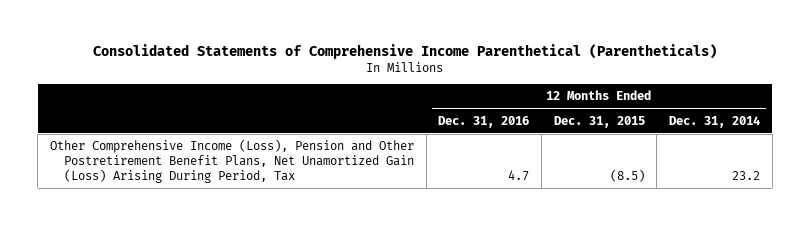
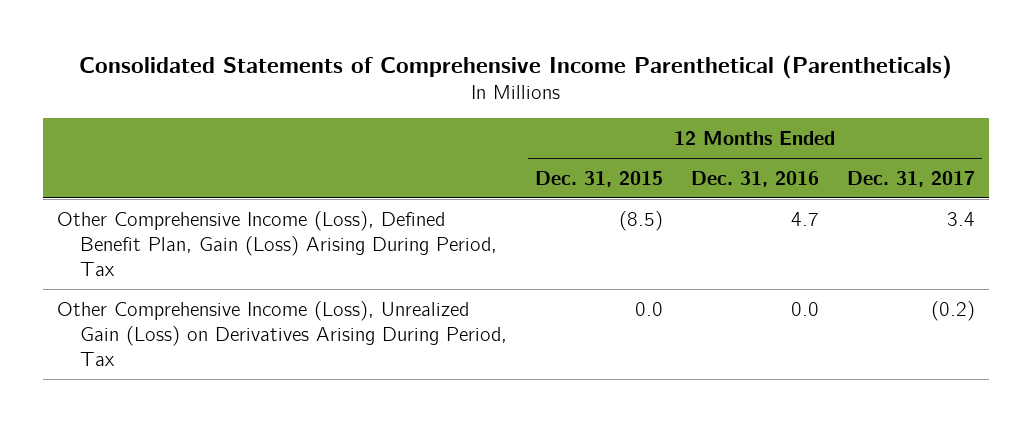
- | 12 Months Ended Dec. 31, 2016 | 12 Months Ended Dec. 31, 2015 | 12 Months Ended Dec. 31, 2014
+ | 12 Months Ended Dec. 31, 2015 | 12 Months Ended Dec. 31, 2016 | 12 Months Ended Dec. 31, 2017
- Other Comprehensive Income (Loss), Pension and Other Postretirement Benefit Plans, Net Unamortized Gain (Loss) Arising During Period, Tax | 4.7 | (8.5) | 23.2
+ Other Comprehensive Income (Loss), Defined Benefit Plan, Gain (Loss) Arising During Period, Tax | (8.5) | 4.7 | 3.4
+ Other Comprehensive Income (Loss), Unrealized Gain (Loss) on Derivatives Arising During Period, Tax | 0.0 | 0.0 | (0.2)

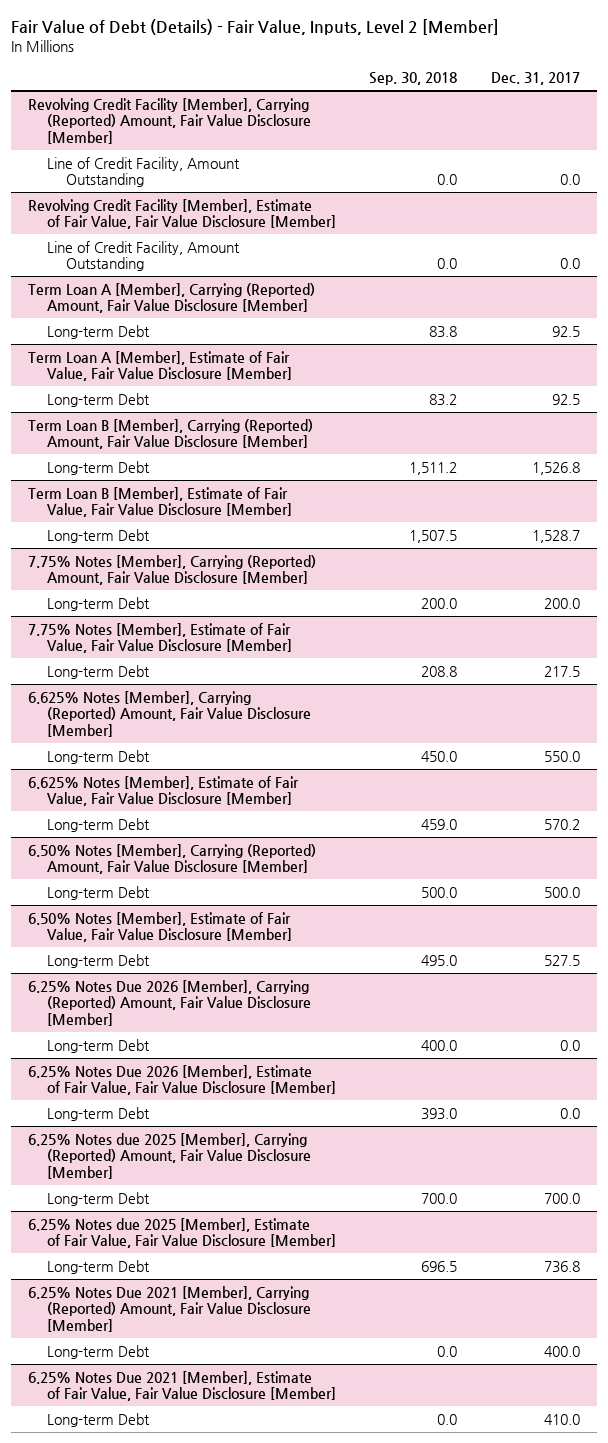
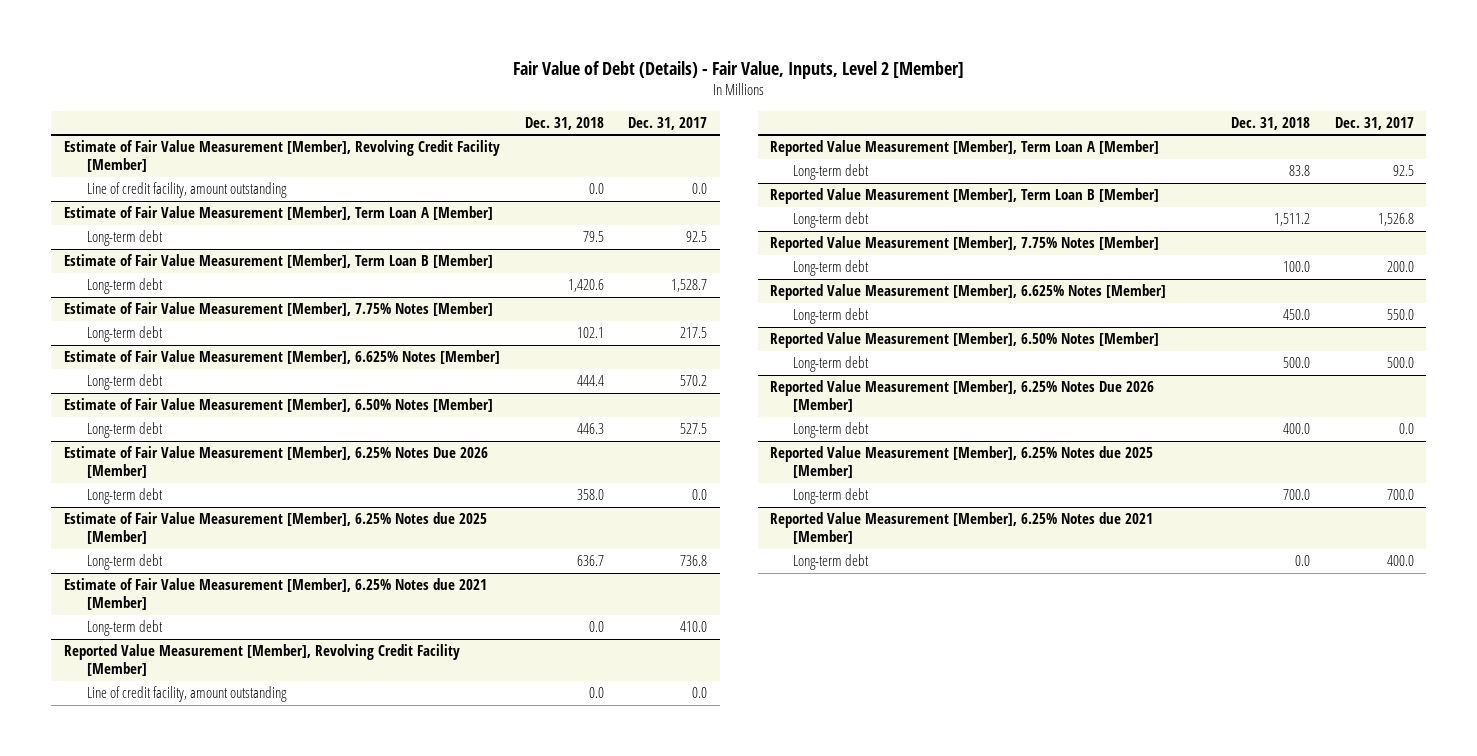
- | Sep. 30, 2018 | Dec. 31, 2017
+ | Dec. 31, 2018 | Dec. 31, 2017
- Revolving Credit Facility [Member], Carrying (Reported) Amount, Fair Value Disclosure [Member]
- Line of Credit Facility, Amount Outstanding | 0.0 | 0.0
- Revolving Credit Facility [Member], Estimate of Fair Value, Fair Value Disclosure [Member]
- Line of Credit Facility, Amount Outstanding | 0.0 | 0.0
- Term Loan A [Member], Carrying (Reported) Amount, Fair Value Disclosure [Member]
- Long-term Debt | 83.8 | 92.5
- Term Loan A [Member], Estimate of Fair Value, Fair Value Disclosure [Member]
- Long-term Debt | 83.2 | 92.5
- Term Loan B [Member], Carrying (Reported) Amount, Fair Value Disclosure [Member]
- Long-term Debt | 1,511.2 | 1,526.8
- Term Loan B [Member], Estimate of Fair Value, Fair Value Disclosure [Member]
- Long-term Debt | 1,507.5 | 1,528.7
- 7.75% Notes [Member], Carrying (Reported) Amount, Fair Value Disclosure [Member]
- Long-term Debt | 200.0 | 200.0
- 7.75% Notes [Member], Estimate of Fair Value, Fair Value Disclosure [Member]
- Long-term Debt | 208.8 | 217.5
- 6.625% Notes [Member], Carrying (Reported) Amount, Fair Value Disclosure [Member]
- Long-term Debt | 450.0 | 550.0
- 6.625% Notes [Member], Estimate of Fair Value, Fair Value Disclosure [Member]
- Long-term Debt | 459.0 | 570.2
- 6.50% Notes [Member], Carrying (Reported) Amount, Fair Value Disclosure [Member]
- Long-term Debt | 500.0 | 500.0
- 6.50% Notes [Member], Estimate of Fair Value, Fair Value Disclosure [Member]
- Long-term Debt | 495.0 | 527.5
- 6.25% Notes Due 2026 [Member], Carrying (Reported) Amount, Fair Value Disclosure [Member]
- Long-term Debt | 400.0 | 0.0
- 6.25% Notes Due 2026 [Member], Estimate of Fair Value, Fair Value Disclosure [Member]
- Long-term Debt | 393.0 | 0.0
- 6.25% Notes due 2025 [Member], Carrying (Reported) Amount, Fair Value Disclosure [Member]
- Long-term Debt | 700.0 | 700.0
- 6.25% Notes due 2025 [Member], Estimate of Fair Value, Fair Value Disclosure [Member]
- Long-term Debt | 696.5 | 736.8
- 6.25% Notes Due 2021 [Member], Carrying (Reported) Amount, Fair Value Disclosure [Member]
- Long-term Debt | 0.0 | 400.0
- 6.25% Notes Due 2021 [Member], Estimate of Fair Value, Fair Value Disclosure [Member]
- Long-term Debt | 0.0 | 410.0
+ Estimate of Fair Value Measurement [Member], Revolving Credit Facility [Member]
+ Line of credit facility, amount outstanding | 0.0 | 0.0
+ Estimate of Fair Value Measurement [Member], Term Loan A [Member]
+ Long-term debt | 79.5 | 92.5
+ Estimate of Fair Value Measurement [Member], Term Loan B [Member]
+ Long-term debt | 1,420.6 | 1,528.7
+ Estimate of Fair Value Measurement [Member], 7.75% Notes [Member]
+ Long-term debt | 102.1 | 217.5
+ Estimate of Fair Value Measurement [Member], 6.625% Notes [Member]
+ Long-term debt | 444.4 | 570.2
+ Estimate of Fair Value Measurement [Member], 6.50% Notes [Member]
+ Long-term debt | 446.3 | 527.5
+ Estimate of Fair Value Measurement [Member], 6.25% Notes Due 2026 [Member]
+ Long-term debt | 358.0 | 0.0
+ Estimate of Fair Value Measurement [Member], 6.25% Notes due 2025 [Member]
+ Long-term debt | 636.7 | 736.8
+ Estimate of Fair Value Measurement [Member], 6.25% Notes due 2021 [Member]
+ Long-term debt | 0.0 | 410.0
+ Reported Value Measurement [Member], Revolving Credit Facility [Member]
+ Line of credit facility, amount outstanding | 0.0 | 0.0
+ Reported Value Measurement [Member], Term Loan A [Member]
+ Long-term debt | 83.8 | 92.5
+ Reported Value Measurement [Member], Term Loan B [Member]
+ Long-term debt | 1,511.2 | 1,526.8
+ Reported Value Measurement [Member], 7.75% Notes [Member]
+ Long-term debt | 100.0 | 200.0
+ Reported Value Measurement [Member], 6.625% Notes [Member]
+ Long-term debt | 450.0 | 550.0
+ Reported Value Measurement [Member], 6.50% Notes [Member]
+ Long-term debt | 500.0 | 500.0
+ Reported Value Measurement [Member], 6.25% Notes Due 2026 [Member]
+ Long-term debt | 400.0 | 0.0
+ Reported Value Measurement [Member], 6.25% Notes due 2025 [Member]
+ Long-term debt | 700.0 | 700.0
+ Reported Value Measurement [Member], 6.25% Notes due 2021 [Member]
+ Long-term debt | 0.0 | 400.0

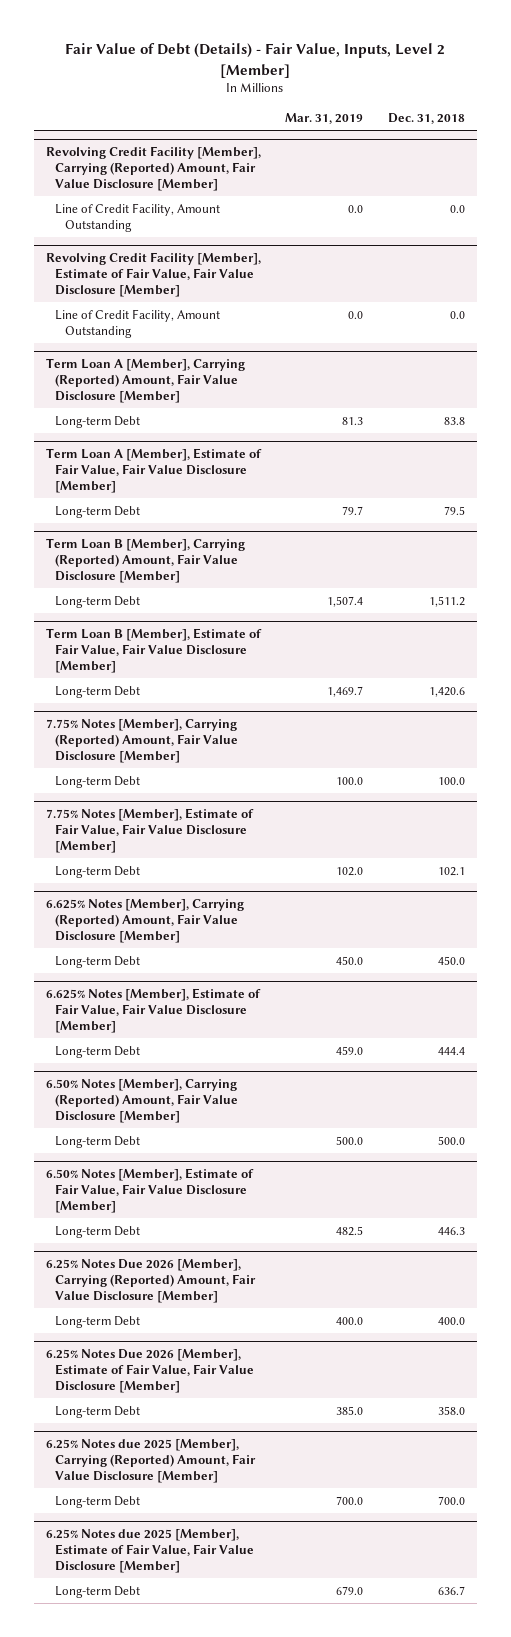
- | Dec. 31, 2018 | Dec. 31, 2017
+ | Mar. 31, 2019 | Dec. 31, 2018
- Estimate of Fair Value Measurement [Member], Revolving Credit Facility [Member]
- Line of credit facility, amount outstanding | 0.0 | 0.0
- Estimate of Fair Value Measurement [Member], Term Loan A [Member]
- Long-term debt | 79.5 | 92.5
- Estimate of Fair Value Measurement [Member], Term Loan B [Member]
- Long-term debt | 1,420.6 | 1,528.7
- Estimate of Fair Value Measurement [Member], 7.75% Notes [Member]
- Long-term debt | 102.1 | 217.5
- Estimate of Fair Value Measurement [Member], 6.625% Notes [Member]
- Long-term debt | 444.4 | 570.2
- Estimate of Fair Value Measurement [Member], 6.50% Notes [Member]
- Long-term debt | 446.3 | 527.5
- Estimate of Fair Value Measurement [Member], 6.25% Notes Due 2026 [Member]
- Long-term debt | 358.0 | 0.0
- Estimate of Fair Value Measurement [Member], 6.25% Notes due 2025 [Member]
- Long-term debt | 636.7 | 736.8
- Estimate of Fair Value Measurement [Member], 6.25% Notes due 2021 [Member]
- Long-term debt | 0.0 | 410.0
- Reported Value Measurement [Member], Revolving Credit Facility [Member]
- Line of credit facility, amount outstanding | 0.0 | 0.0
- Reported Value Measurement [Member], Term Loan A [Member]
- Long-term debt | 83.8 | 92.5
- Reported Value Measurement [Member], Term Loan B [Member]
- Long-term debt | 1,511.2 | 1,526.8
- Reported Value Measurement [Member], 7.75% Notes [Member]
- Long-term debt | 100.0 | 200.0
- Reported Value Measurement [Member], 6.625% Notes [Member]
- Long-term debt | 450.0 | 550.0
- Reported Value Measurement [Member], 6.50% Notes [Member]
- Long-term debt | 500.0 | 500.0
- Reported Value Measurement [Member], 6.25% Notes Due 2026 [Member]
- Long-term debt | 400.0 | 0.0
- Reported Value Measurement [Member], 6.25% Notes due 2025 [Member]
- Long-term debt | 700.0 | 700.0
- Reported Value Measurement [Member], 6.25% Notes due 2021 [Member]
- Long-term debt | 0.0 | 400.0
+ Revolving Credit Facility [Member], Carrying (Reported) Amount, Fair Value Disclosure [Member]
+ Line of Credit Facility, Amount Outstanding | 0.0 | 0.0
+ Revolving Credit Facility [Member], Estimate of Fair Value, Fair Value Disclosure [Member]
+ Line of Credit Facility, Amount Outstanding | 0.0 | 0.0
+ Term Loan A [Member], Carrying (Reported) Amount, Fair Value Disclosure [Member]
+ Long-term Debt | 81.3 | 83.8
+ Term Loan A [Member], Estimate of Fair Value, Fair Value Disclosure [Member]
+ Long-term Debt | 79.7 | 79.5
+ Term Loan B [Member], Carrying (Reported) Amount, Fair Value Disclosure [Member]
+ Long-term Debt | 1,507.4 | 1,511.2
+ Term Loan B [Member], Estimate of Fair Value, Fair Value Disclosure [Member]
+ Long-term Debt | 1,469.7 | 1,420.6
+ 7.75% Notes [Member], Carrying (Reported) Amount, Fair Value Disclosure [Member]
+ Long-term Debt | 100.0 | 100.0
+ 7.75% Notes [Member], Estimate of Fair Value, Fair Value Disclosure [Member]
+ Long-term Debt | 102.0 | 102.1
+ 6.625% Notes [Member], Carrying (Reported) Amount, Fair Value Disclosure [Member]
+ Long-term Debt | 450.0 | 450.0
+ 6.625% Notes [Member], Estimate of Fair Value, Fair Value Disclosure [Member]
+ Long-term Debt | 459.0 | 444.4
+ 6.50% Notes [Member], Carrying (Reported) Amount, Fair Value Disclosure [Member]
+ Long-term Debt | 500.0 | 500.0
+ 6.50% Notes [Member], Estimate of Fair Value, Fair Value Disclosure [Member]
+ Long-term Debt | 482.5 | 446.3
+ 6.25% Notes Due 2026 [Member], Carrying (Reported) Amount, Fair Value Disclosure [Member]
+ Long-term Debt | 400.0 | 400.0
+ 6.25% Notes Due 2026 [Member], Estimate of Fair Value, Fair Value Disclosure [Member]
+ Long-term Debt | 385.0 | 358.0
+ 6.25% Notes due 2025 [Member], Carrying (Reported) Amount, Fair Value Disclosure [Member]
+ Long-term Debt | 700.0 | 700.0
+ 6.25% Notes due 2025 [Member], Estimate of Fair Value, Fair Value Disclosure [Member]
+ Long-term Debt | 679.0 | 636.7

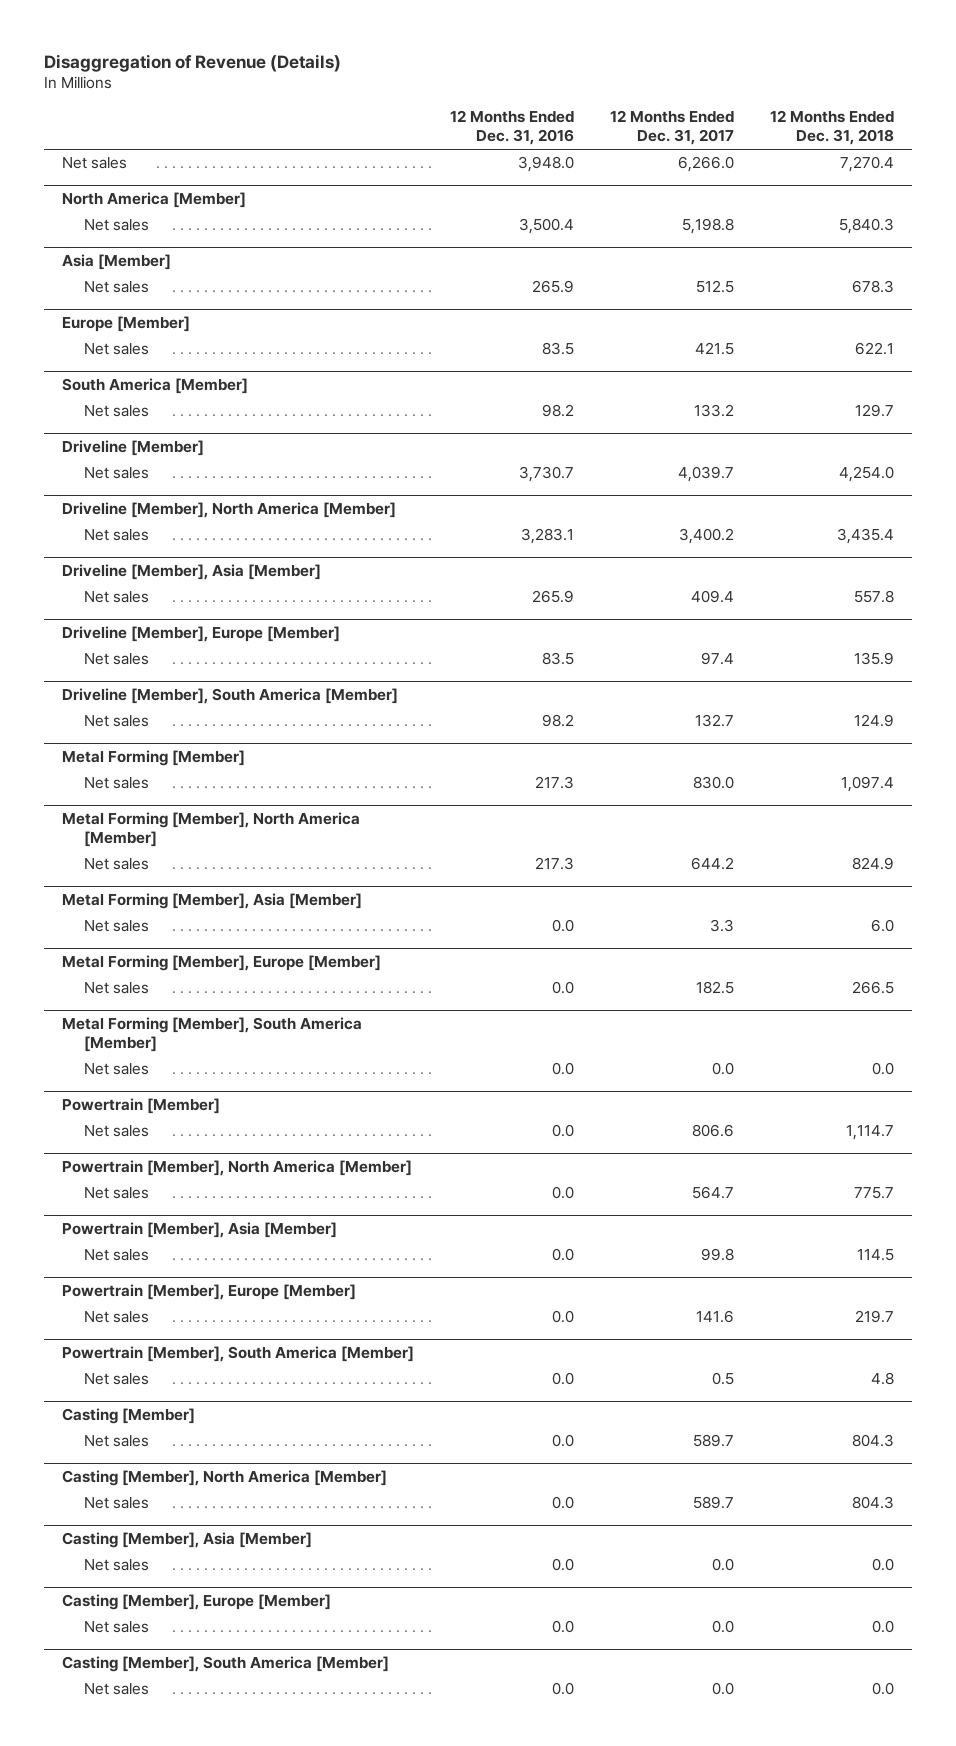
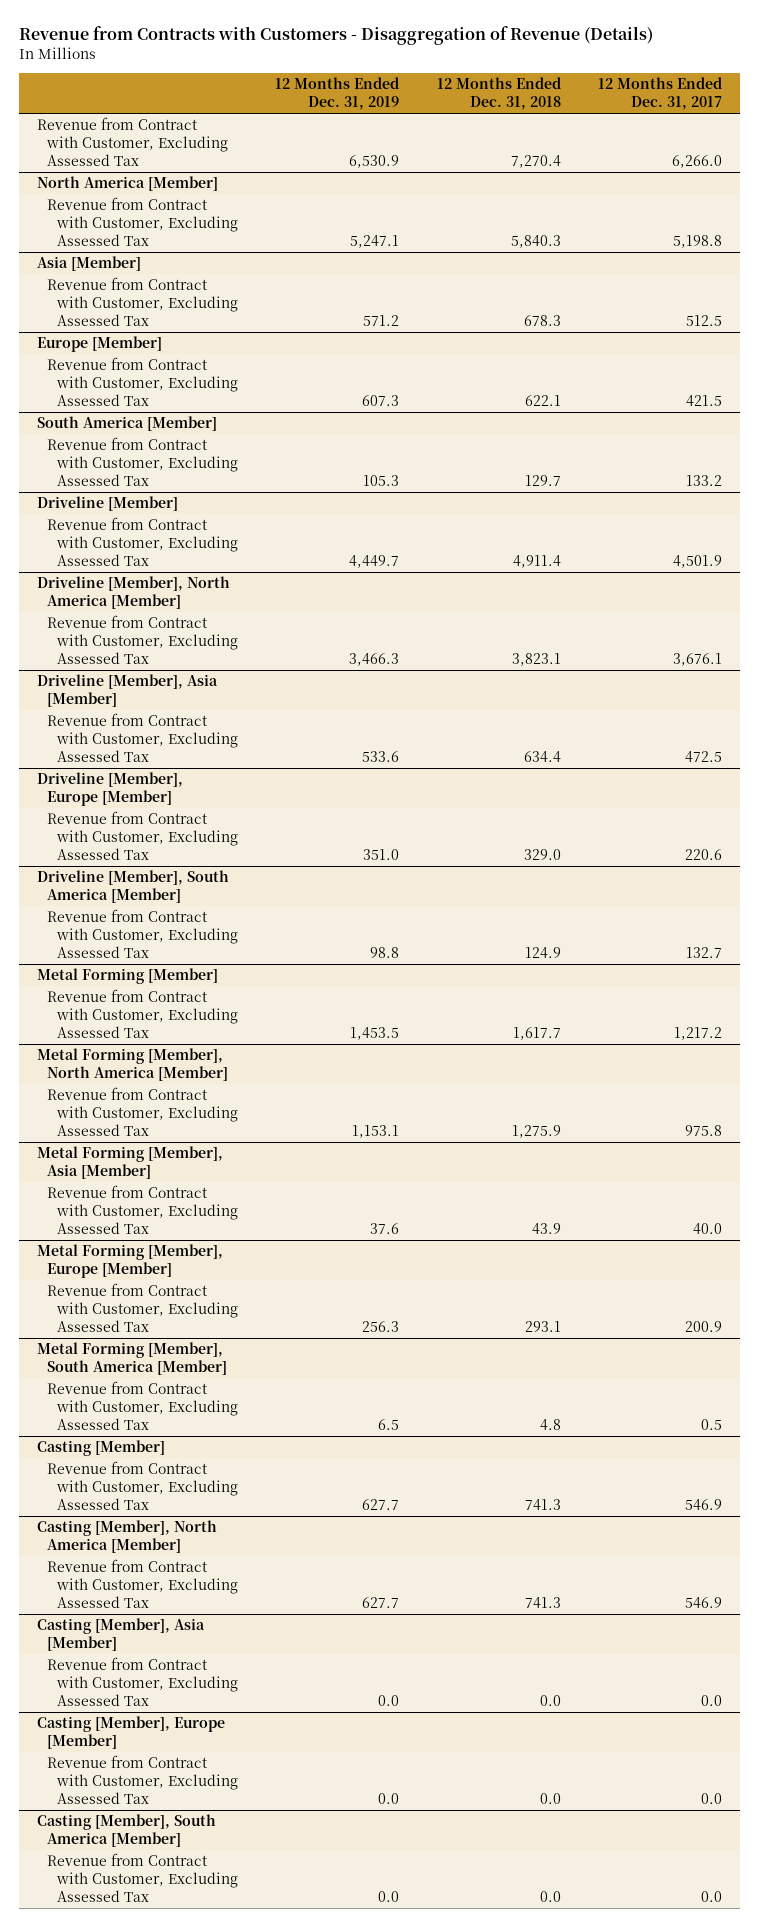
- Disaggregation of Revenue (Details)
+ Revenue from Contracts with Customers - Disaggregation of Revenue (Details)
- | 12 Months Ended Dec. 31, 2016 | 12 Months Ended Dec. 31, 2017 | 12 Months Ended Dec. 31, 2018
+ | 12 Months Ended Dec. 31, 2019 | 12 Months Ended Dec. 31, 2018 | 12 Months Ended Dec. 31, 2017
- Net sales | 3,948.0 | 6,266.0 | 7,270.4
+ Revenue from Contract with Customer, Excluding Assessed Tax | 6,530.9 | 7,270.4 | 6,266.0
@ North America [Member]
- Net sales | 3,500.4 | 5,198.8 | 5,840.3
+ Revenue from Contract with Customer, Excluding Assessed Tax | 5,247.1 | 5,840.3 | 5,198.8
@ Asia [Member]
- Net sales | 265.9 | 512.5 | 678.3
+ Revenue from Contract with Customer, Excluding Assessed Tax | 571.2 | 678.3 | 512.5
@ Europe [Member]
- Net sales | 83.5 | 421.5 | 622.1
+ Revenue from Contract with Customer, Excluding Assessed Tax | 607.3 | 622.1 | 421.5
@ South America [Member]
- Net sales | 98.2 | 133.2 | 129.7
+ Revenue from Contract with Customer, Excluding Assessed Tax | 105.3 | 129.7 | 133.2
@ Driveline [Member]
- Net sales | 3,730.7 | 4,039.7 | 4,254.0
+ Revenue from Contract with Customer, Excluding Assessed Tax | 4,449.7 | 4,911.4 | 4,501.9
@ Driveline [Member], North America [Member]
- Net sales | 3,283.1 | 3,400.2 | 3,435.4
+ Revenue from Contract with Customer, Excluding Assessed Tax | 3,466.3 | 3,823.1 | 3,676.1
@ Driveline [Member], Asia [Member]
- Net sales | 265.9 | 409.4 | 557.8
+ Revenue from Contract with Customer, Excluding Assessed Tax | 533.6 | 634.4 | 472.5
@ Driveline [Member], Europe [Member]
- Net sales | 83.5 | 97.4 | 135.9
+ Revenue from Contract with Customer, Excluding Assessed Tax | 351.0 | 329.0 | 220.6
@ Driveline [Member], South America [Member]
- Net sales | 98.2 | 132.7 | 124.9
+ Revenue from Contract with Customer, Excluding Assessed Tax | 98.8 | 124.9 | 132.7
@ Metal Forming [Member]
- Net sales | 217.3 | 830.0 | 1,097.4
+ Revenue from Contract with Customer, Excluding Assessed Tax | 1,453.5 | 1,617.7 | 1,217.2
@ Metal Forming [Member], North America [Member]
- Net sales | 217.3 | 644.2 | 824.9
+ Revenue from Contract with Customer, Excluding Assessed Tax | 1,153.1 | 1,275.9 | 975.8
@ Metal Forming [Member], Asia [Member]
- Net sales | 0.0 | 3.3 | 6.0
+ Revenue from Contract with Customer, Excluding Assessed Tax | 37.6 | 43.9 | 40.0
@ Metal Forming [Member], Europe [Member]
- Net sales | 0.0 | 182.5 | 266.5
+ Revenue from Contract with Customer, Excluding Assessed Tax | 256.3 | 293.1 | 200.9
@ Metal Forming [Member], South America [Member]
- Net sales | 0.0 | 0.0 | 0.0
- Powertrain [Member]
- Net sales | 0.0 | 806.6 | 1,114.7
- Powertrain [Member], North America [Member]
- Net sales | 0.0 | 564.7 | 775.7
- Powertrain [Member], Asia [Member]
- Net sales | 0.0 | 99.8 | 114.5
- Powertrain [Member], Europe [Member]
- Net sales | 0.0 | 141.6 | 219.7
- Powertrain [Member], South America [Member]
- Net sales | 0.0 | 0.5 | 4.8
@ Metal Forming [Member], South America [Member]
+ Revenue from Contract with Customer, Excluding Assessed Tax | 6.5 | 4.8 | 0.5
@ Casting [Member]
- Net sales | 0.0 | 589.7 | 804.3
+ Revenue from Contract with Customer, Excluding Assessed Tax | 627.7 | 741.3 | 546.9
@ Casting [Member], North America [Member]
- Net sales | 0.0 | 589.7 | 804.3
+ Revenue from Contract with Customer, Excluding Assessed Tax | 627.7 | 741.3 | 546.9
@ Casting [Member], Asia [Member]
- Net sales | 0.0 | 0.0 | 0.0
+ Revenue from Contract with Customer, Excluding Assessed Tax | 0.0 | 0.0 | 0.0
@ Casting [Member], Europe [Member]
- Net sales | 0.0 | 0.0 | 0.0
+ Revenue from Contract with Customer, Excluding Assessed Tax | 0.0 | 0.0 | 0.0
@ Casting [Member], South America [Member]
- Net sales | 0.0 | 0.0 | 0.0
+ Revenue from Contract with Customer, Excluding Assessed Tax | 0.0 | 0.0 | 0.0

